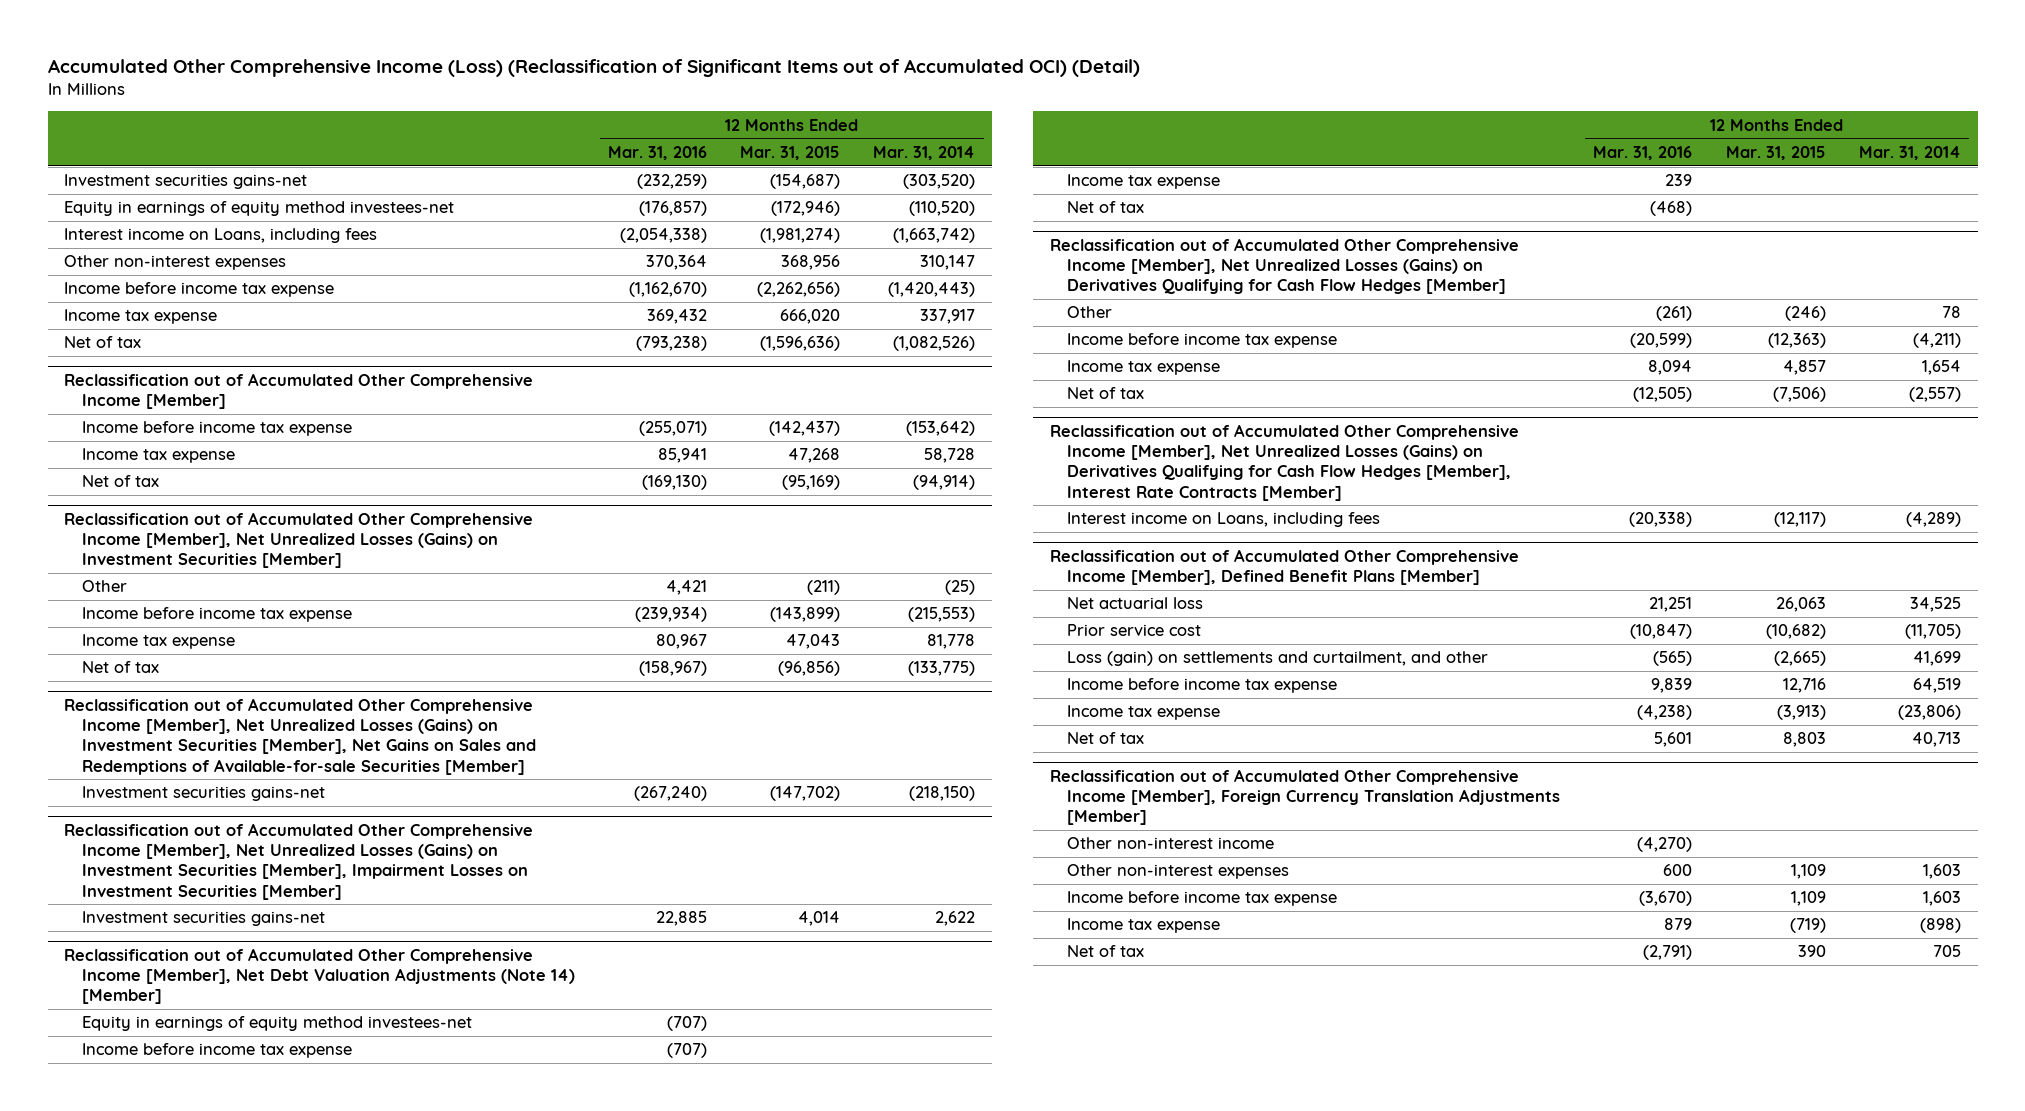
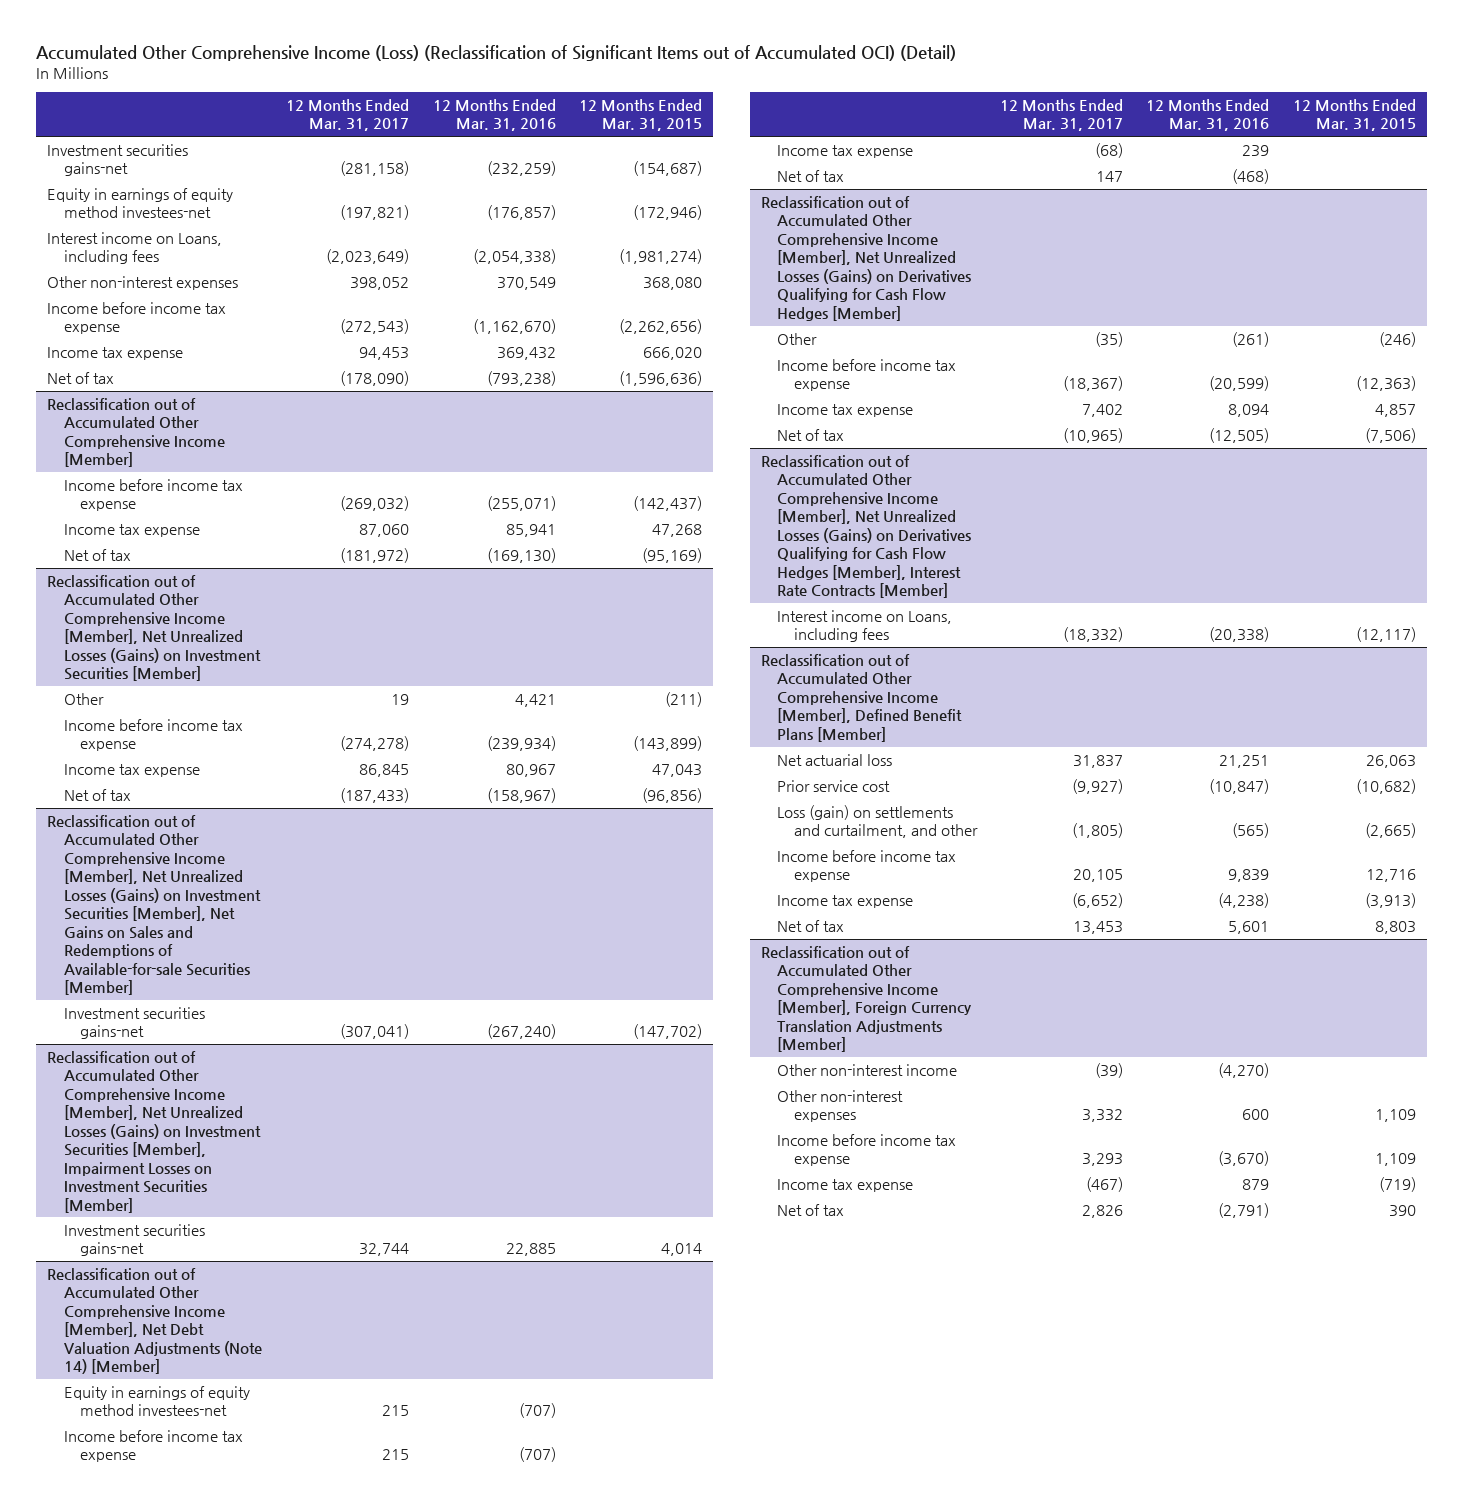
- | 12 Months Ended Mar. 31, 2016 | 12 Months Ended Mar. 31, 2015 | 12 Months Ended Mar. 31, 2014
+ | 12 Months Ended Mar. 31, 2017 | 12 Months Ended Mar. 31, 2016 | 12 Months Ended Mar. 31, 2015
- Other non-interest expenses | 370,364 | 368,956 | 310,147
+ Other non-interest expenses | 398,052 | 370,549 | 368,080

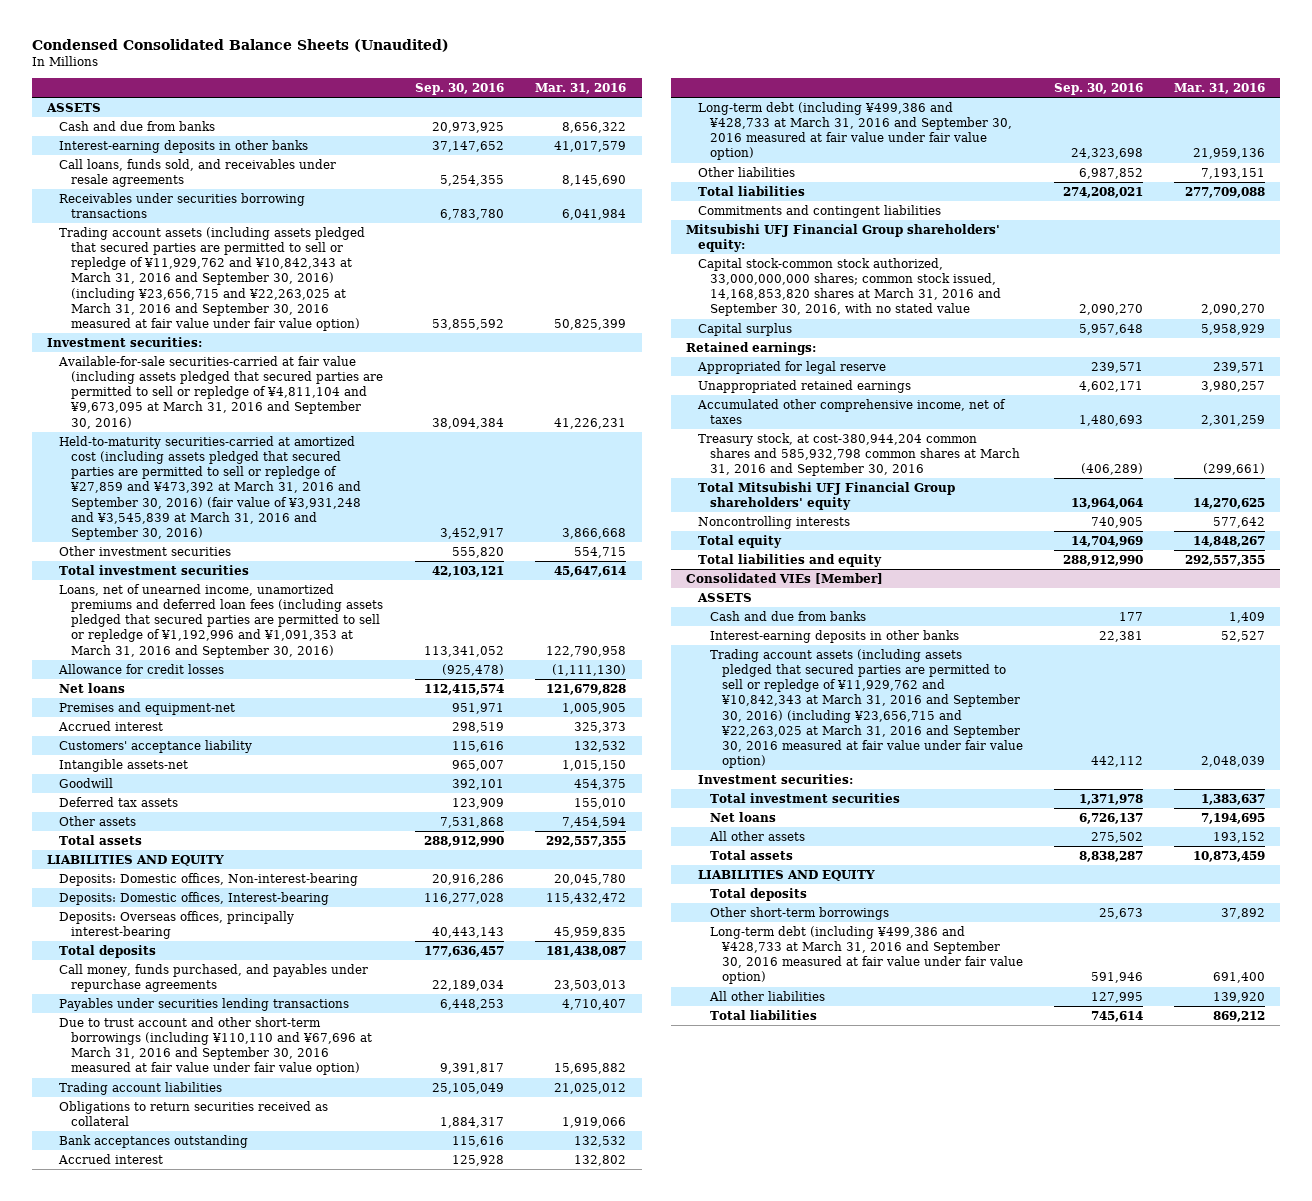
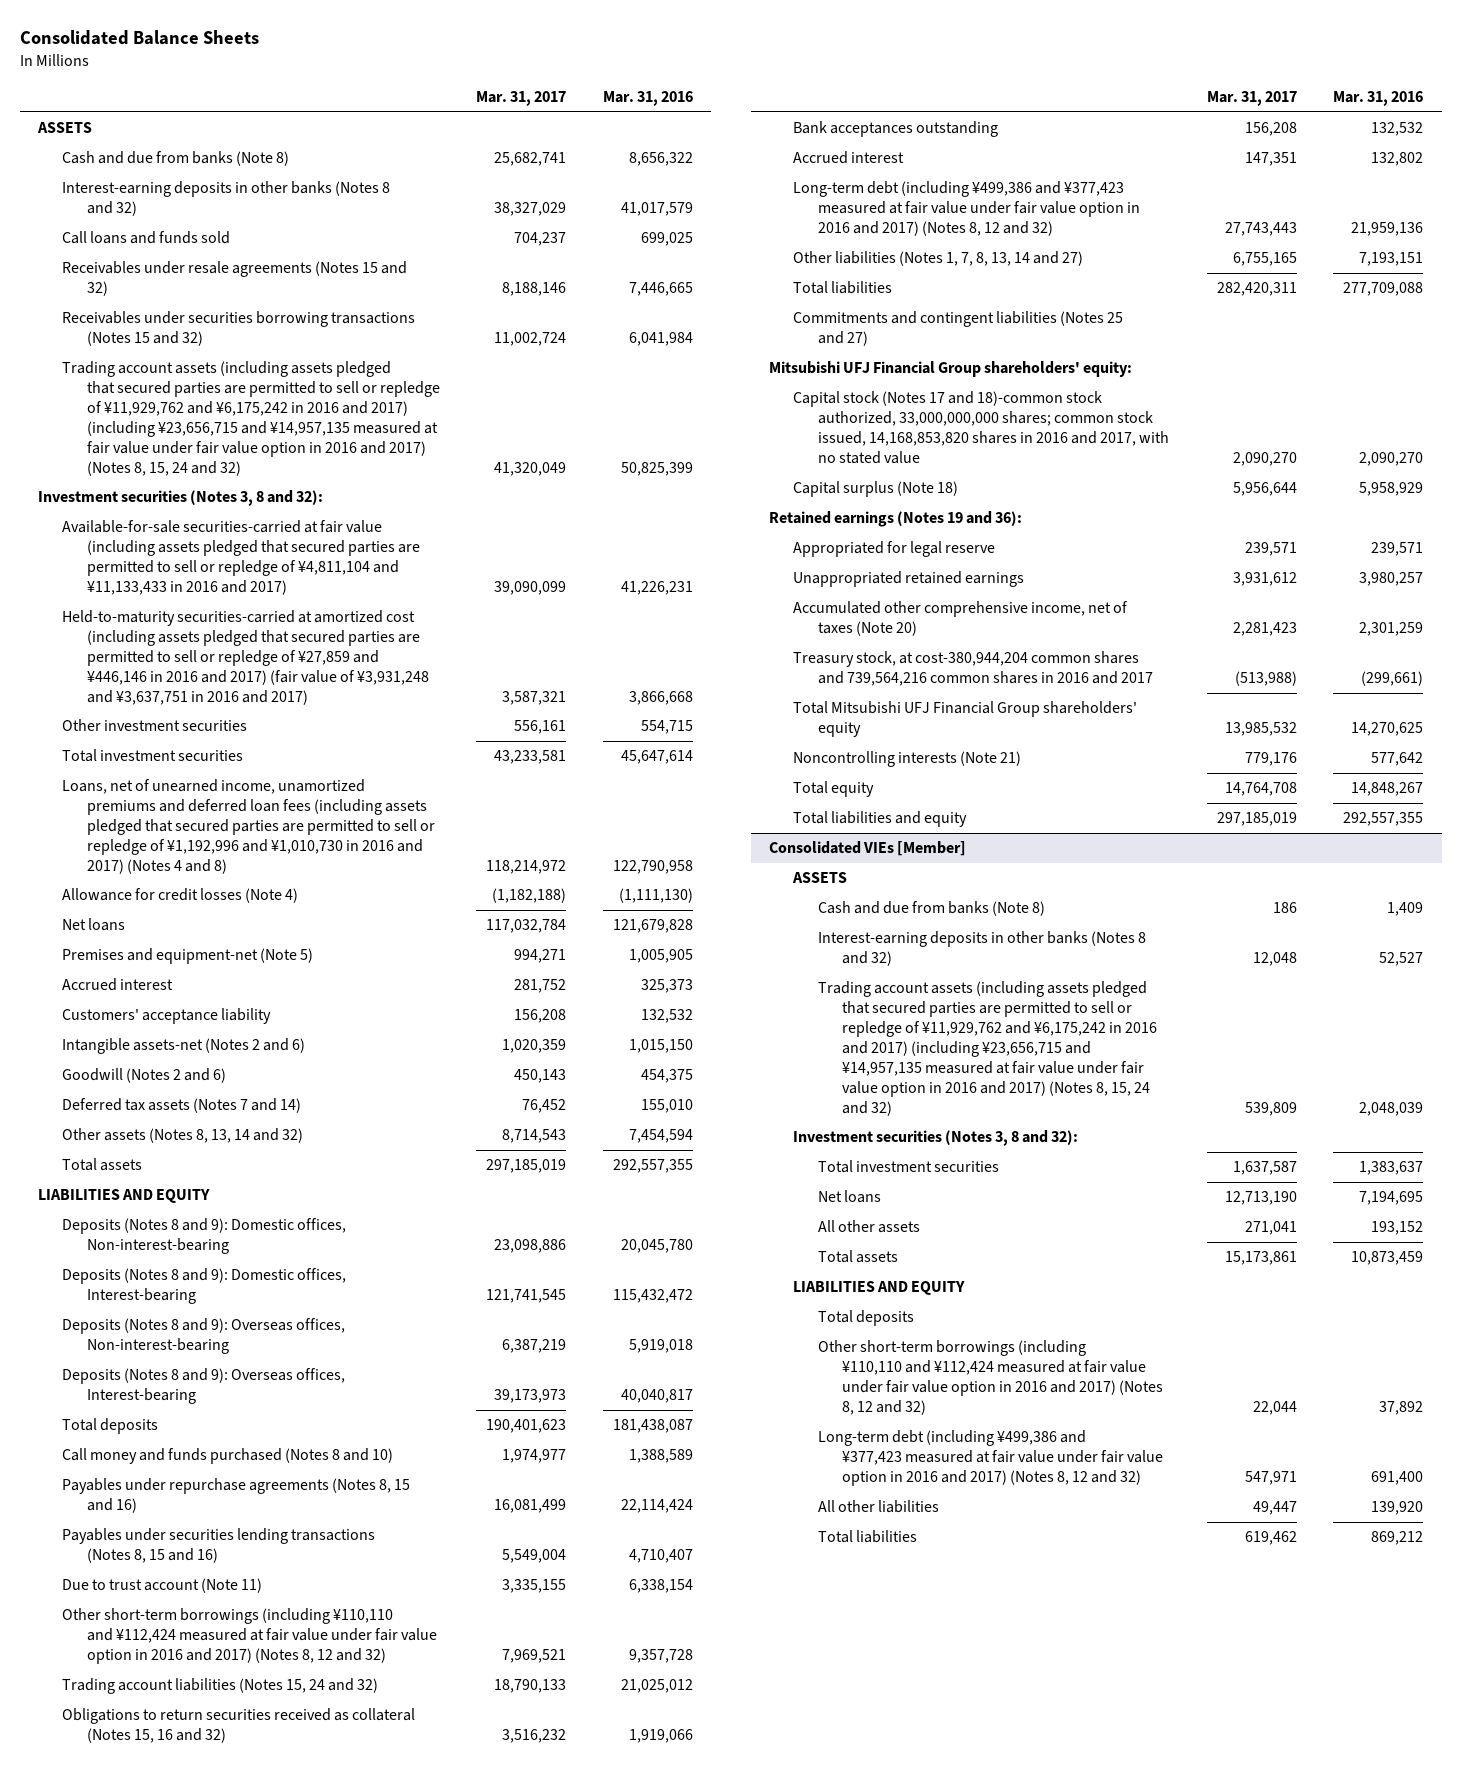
- Condensed Consolidated Balance Sheets (Unaudited)
+ Consolidated Balance Sheets
- | Sep. 30, 2016 | Mar. 31, 2016
+ | Mar. 31, 2017 | Mar. 31, 2016
- Cash and due from banks | 20,973,925 | 8,656,322
- Interest-earning deposits in other banks | 37,147,652 | 41,017,579
- Call loans, funds sold, and receivables under resale agreements | 5,254,355 | 8,145,690
- Receivables under securities borrowing transactions | 6,783,780 | 6,041,984
- Trading account assets (including assets pledged that secured parties are permitted to sell or repledge of ¥11,929,762 and ¥10,842,343 at March 31, 2016 and September 30, 2016) (including ¥23,656,715 and ¥22,263,025 at March 31, 2016 and September 30, 2016 measured at fair value under fair value option) | 53,855,592 | 50,825,399
- Investment securities:
- Available-for-sale securities-carried at fair value (including assets pledged that secured parties are permitted to sell or repledge of ¥4,811,104 and ¥9,673,095 at March 31, 2016 and September 30, 2016) | 38,094,384 | 41,226,231
- Held-to-maturity securities-carried at amortized cost (including assets pledged that secured parties are permitted to sell or repledge of ¥27,859 and ¥473,392 at March 31, 2016 and September 30, 2016) (fair value of ¥3,931,248 and ¥3,545,839 at March 31, 2016 and September 30, 2016) | 3,452,917 | 3,866,668
+ Cash and due from banks (Note 8) | 25,682,741 | 8,656,322
+ Interest-earning deposits in other banks (Notes 8 and 32) | 38,327,029 | 41,017,579
+ Call loans and funds sold | 704,237 | 699,025
+ Receivables under resale agreements (Notes 15 and 32) | 8,188,146 | 7,446,665
+ Receivables under securities borrowing transactions (Notes 15 and 32) | 11,002,724 | 6,041,984
+ Trading account assets (including assets pledged that secured parties are permitted to sell or repledge of ¥11,929,762 and ¥6,175,242 in 2016 and 2017) (including ¥23,656,715 and ¥14,957,135 measured at fair value under fair value option in 2016 and 2017) (Notes 8, 15, 24 and 32) | 41,320,049 | 50,825,399
+ Investment securities (Notes 3, 8 and 32):
+ Available-for-sale securities-carried at fair value (including assets pledged that secured parties are permitted to sell or repledge of ¥4,811,104 and ¥11,133,433 in 2016 and 2017) | 39,090,099 | 41,226,231
+ Held-to-maturity securities-carried at amortized cost (including assets pledged that secured parties are permitted to sell or repledge of ¥27,859 and ¥446,146 in 2016 and 2017) (fair value of ¥3,931,248 and ¥3,637,751 in 2016 and 2017) | 3,587,321 | 3,866,668
- Loans, net of unearned income, unamortized premiums and deferred loan fees (including assets pledged that secured parties are permitted to sell or repledge of ¥1,192,996 and ¥1,091,353 at March 31, 2016 and September 30, 2016) | 113,341,052 | 122,790,958
- Allowance for credit losses | (925,478) | (1,111,130)
+ Loans, net of unearned income, unamortized premiums and deferred loan fees (including assets pledged that secured parties are permitted to sell or repledge of ¥1,192,996 and ¥1,010,730 in 2016 and 2017) (Notes 4 and 8) | 118,214,972 | 122,790,958
+ Allowance for credit losses (Note 4) | (1,182,188) | (1,111,130)
- Premises and equipment-net | 951,971 | 1,005,905
+ Premises and equipment-net (Note 5) | 994,271 | 1,005,905
- Intangible assets-net | 965,007 | 1,015,150
- Goodwill | 392,101 | 454,375
- Deferred tax assets | 123,909 | 155,010
- Other assets | 7,531,868 | 7,454,594
+ Intangible assets-net (Notes 2 and 6) | 1,020,359 | 1,015,150
+ Goodwill (Notes 2 and 6) | 450,143 | 454,375
+ Deferred tax assets (Notes 7 and 14) | 76,452 | 155,010
+ Other assets (Notes 8, 13, 14 and 32) | 8,714,543 | 7,454,594
- Deposits: Domestic offices, Non-interest-bearing | 20,916,286 | 20,045,780
- Deposits: Domestic offices, Interest-bearing | 116,277,028 | 115,432,472
- Deposits: Overseas offices, principally interest-bearing | 40,443,143 | 45,959,835
+ Deposits (Notes 8 and 9): Domestic offices, Non-interest-bearing | 23,098,886 | 20,045,780
+ Deposits (Notes 8 and 9): Domestic offices, Interest-bearing | 121,741,545 | 115,432,472
+ Deposits (Notes 8 and 9): Overseas offices, Non-interest-bearing | 6,387,219 | 5,919,018
+ Deposits (Notes 8 and 9): Overseas offices, Interest-bearing | 39,173,973 | 40,040,817
- Call money, funds purchased, and payables under repurchase agreements | 22,189,034 | 23,503,013
- Payables under securities lending transactions | 6,448,253 | 4,710,407
- Due to trust account and other short-term borrowings (including ¥110,110 and ¥67,696 at March 31, 2016 and September 30, 2016 measured at fair value under fair value option) | 9,391,817 | 15,695,882
- Trading account liabilities | 25,105,049 | 21,025,012
- Obligations to return securities received as collateral | 1,884,317 | 1,919,066
+ Call money and funds purchased (Notes 8 and 10) | 1,974,977 | 1,388,589
+ Payables under repurchase agreements (Notes 8, 15 and 16) | 16,081,499 | 22,114,424
+ Payables under securities lending transactions (Notes 8, 15 and 16) | 5,549,004 | 4,710,407
+ Due to trust account (Note 11) | 3,335,155 | 6,338,154
+ Other short-term borrowings (including ¥110,110 and ¥112,424 measured at fair value under fair value option in 2016 and 2017) (Notes 8, 12 and 32) | 7,969,521 | 9,357,728
+ Trading account liabilities (Notes 15, 24 and 32) | 18,790,133 | 21,025,012
+ Obligations to return securities received as collateral (Notes 15, 16 and 32) | 3,516,232 | 1,919,066
- Long-term debt (including ¥499,386 and ¥428,733 at March 31, 2016 and September 30, 2016 measured at fair value under fair value option) | 24,323,698 | 21,959,136
- Other liabilities | 6,987,852 | 7,193,151
+ Long-term debt (including ¥499,386 and ¥377,423 measured at fair value under fair value option in 2016 and 2017) (Notes 8, 12 and 32) | 27,743,443 | 21,959,136
+ Other liabilities (Notes 1, 7, 8, 13, 14 and 27) | 6,755,165 | 7,193,151
- Commitments and contingent liabilities
+ Commitments and contingent liabilities (Notes 25 and 27)
- Capital stock-common stock authorized, 33,000,000,000 shares; common stock issued, 14,168,853,820 shares at March 31, 2016 and September 30, 2016, with no stated value | 2,090,270 | 2,090,270
- Capital surplus | 5,957,648 | 5,958,929
- Retained earnings:
+ Capital stock (Notes 17 and 18)-common stock authorized, 33,000,000,000 shares; common stock issued, 14,168,853,820 shares in 2016 and 2017, with no stated value | 2,090,270 | 2,090,270
+ Capital surplus (Note 18) | 5,956,644 | 5,958,929
+ Retained earnings (Notes 19 and 36):
- Accumulated other comprehensive income, net of taxes | 1,480,693 | 2,301,259
- Treasury stock, at cost-380,944,204 common shares and 585,932,798 common shares at March 31, 2016 and September 30, 2016 | (406,289) | (299,661)
+ Accumulated other comprehensive income, net of taxes (Note 20) | 2,281,423 | 2,301,259
+ Treasury stock, at cost-380,944,204 common shares and 739,564,216 common shares in 2016 and 2017 | (513,988) | (299,661)
- Noncontrolling interests | 740,905 | 577,642
+ Noncontrolling interests (Note 21) | 779,176 | 577,642
@ Consolidated VIEs [Member]
- Cash and due from banks | 177 | 1,409
- Interest-earning deposits in other banks | 22,381 | 52,527
- Trading account assets (including assets pledged that secured parties are permitted to sell or repledge of ¥11,929,762 and ¥10,842,343 at March 31, 2016 and September 30, 2016) (including ¥23,656,715 and ¥22,263,025 at March 31, 2016 and September 30, 2016 measured at fair value under fair value option) | 442,112 | 2,048,039
- Investment securities:
+ Cash and due from banks (Note 8) | 186 | 1,409
+ Interest-earning deposits in other banks (Notes 8 and 32) | 12,048 | 52,527
+ Trading account assets (including assets pledged that secured parties are permitted to sell or repledge of ¥11,929,762 and ¥6,175,242 in 2016 and 2017) (including ¥23,656,715 and ¥14,957,135 measured at fair value under fair value option in 2016 and 2017) (Notes 8, 15, 24 and 32) | 539,809 | 2,048,039
+ Investment securities (Notes 3, 8 and 32):
- Other short-term borrowings | 25,673 | 37,892
- Long-term debt (including ¥499,386 and ¥428,733 at March 31, 2016 and September 30, 2016 measured at fair value under fair value option) | 591,946 | 691,400
+ Other short-term borrowings (including ¥110,110 and ¥112,424 measured at fair value under fair value option in 2016 and 2017) (Notes 8, 12 and 32) | 22,044 | 37,892
+ Long-term debt (including ¥499,386 and ¥377,423 measured at fair value under fair value option in 2016 and 2017) (Notes 8, 12 and 32) | 547,971 | 691,400

